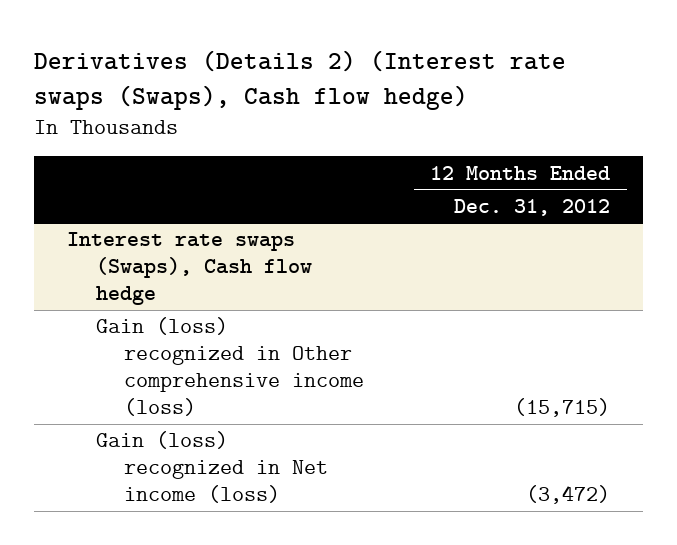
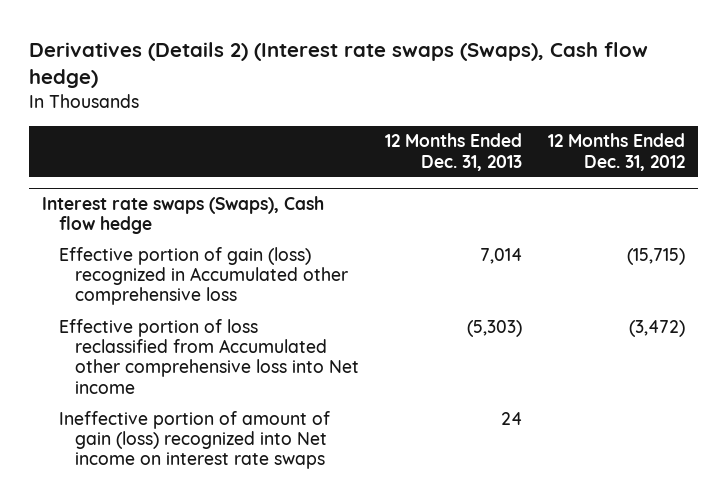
- | 12 Months Ended Dec. 31, 2012
+ | 12 Months Ended Dec. 31, 2013 | 12 Months Ended Dec. 31, 2012
@ Interest rate swaps (Swaps), Cash flow hedge
- Gain (loss) recognized in Other comprehensive income (loss) | (15,715)
- Gain (loss) recognized in Net income (loss) | (3,472)
+ Effective portion of gain (loss) recognized in Accumulated other comprehensive loss | 7,014 | (15,715)
+ Effective portion of loss reclassified from Accumulated other comprehensive loss into Net income | (5,303) | (3,472)
+ Ineffective portion of amount of gain (loss) recognized into Net income on interest rate swaps | 24 |

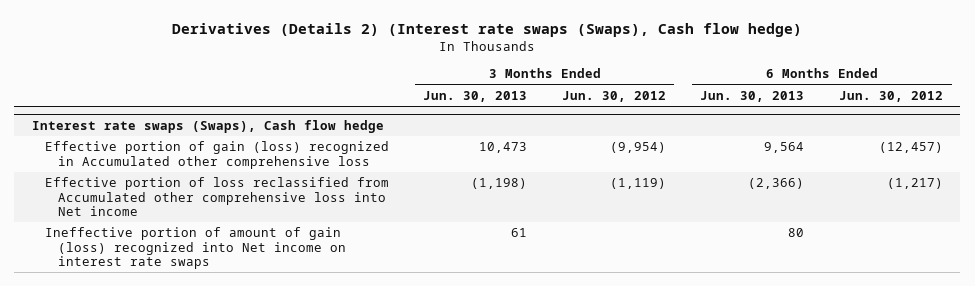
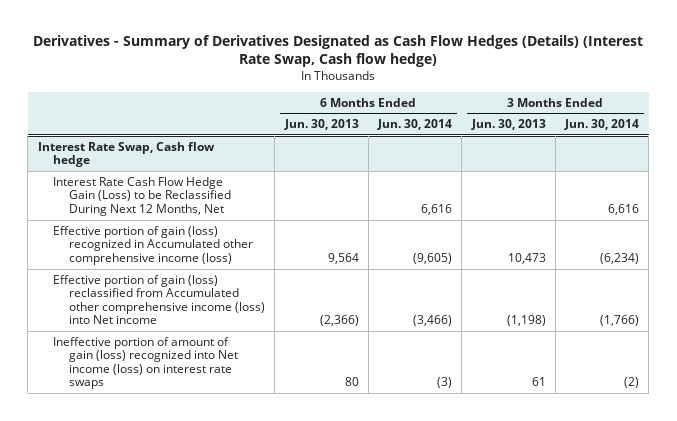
- Derivatives (Details 2) (Interest rate swaps (Swaps), Cash flow hedge)
+ Derivatives - Summary of Derivatives Designated as Cash Flow Hedges (Details) (Interest Rate Swap, Cash flow hedge)
- | 3 Months Ended Jun. 30, 2013 | 3 Months Ended Jun. 30, 2012 | 6 Months Ended Jun. 30, 2013 | 6 Months Ended Jun. 30, 2012
+ | 6 Months Ended Jun. 30, 2013 | 6 Months Ended Jun. 30, 2014 | 3 Months Ended Jun. 30, 2013 | 3 Months Ended Jun. 30, 2014
- Interest rate swaps (Swaps), Cash flow hedge
- Effective portion of gain (loss) recognized in Accumulated other comprehensive loss | 10,473 | (9,954) | 9,564 | (12,457)
- Effective portion of loss reclassified from Accumulated other comprehensive loss into Net income | (1,198) | (1,119) | (2,366) | (1,217)
- Ineffective portion of amount of gain (loss) recognized into Net income on interest rate swaps | 61 | | 80 |
+ Interest Rate Swap, Cash flow hedge
+ Interest Rate Cash Flow Hedge Gain (Loss) to be Reclassified During Next 12 Months, Net | | 6,616 | | 6,616
+ Effective portion of gain (loss) recognized in Accumulated other comprehensive income (loss) | 9,564 | (9,605) | 10,473 | (6,234)
+ Effective portion of gain (loss) reclassified from Accumulated other comprehensive income (loss) into Net income | (2,366) | (3,466) | (1,198) | (1,766)
+ Ineffective portion of amount of gain (loss) recognized into Net income (loss) on interest rate swaps | 80 | (3) | 61 | (2)

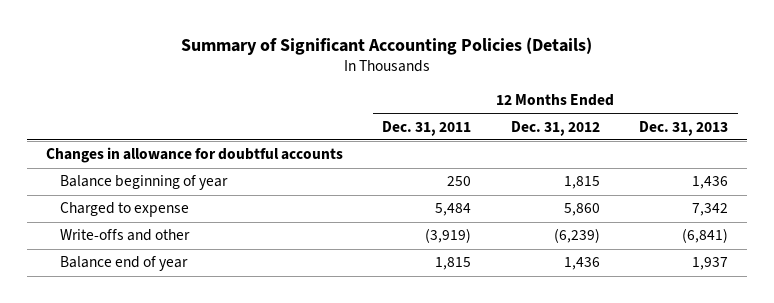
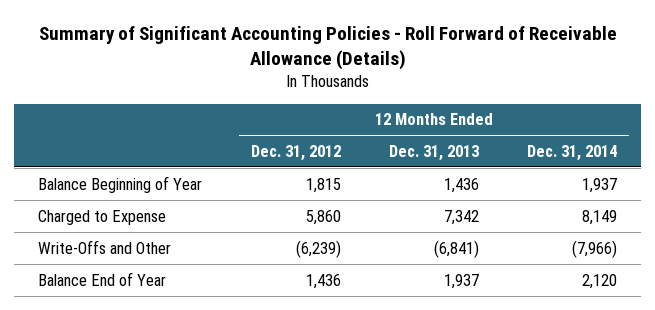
- Summary of Significant Accounting Policies (Details)
+ Summary of Significant Accounting Policies - Roll Forward of Receivable Allowance (Details)
- | 12 Months Ended Dec. 31, 2011 | 12 Months Ended Dec. 31, 2012 | 12 Months Ended Dec. 31, 2013
+ | 12 Months Ended Dec. 31, 2012 | 12 Months Ended Dec. 31, 2013 | 12 Months Ended Dec. 31, 2014
- Changes in allowance for doubtful accounts
- Balance beginning of year | 250 | 1,815 | 1,436
- Charged to expense | 5,484 | 5,860 | 7,342
- Write-offs and other | (3,919) | (6,239) | (6,841)
- Balance end of year | 1,815 | 1,436 | 1,937
+ Balance Beginning of Year | 1,815 | 1,436 | 1,937
+ Charged to Expense | 5,860 | 7,342 | 8,149
+ Write-Offs and Other | (6,239) | (6,841) | (7,966)
+ Balance End of Year | 1,436 | 1,937 | 2,120

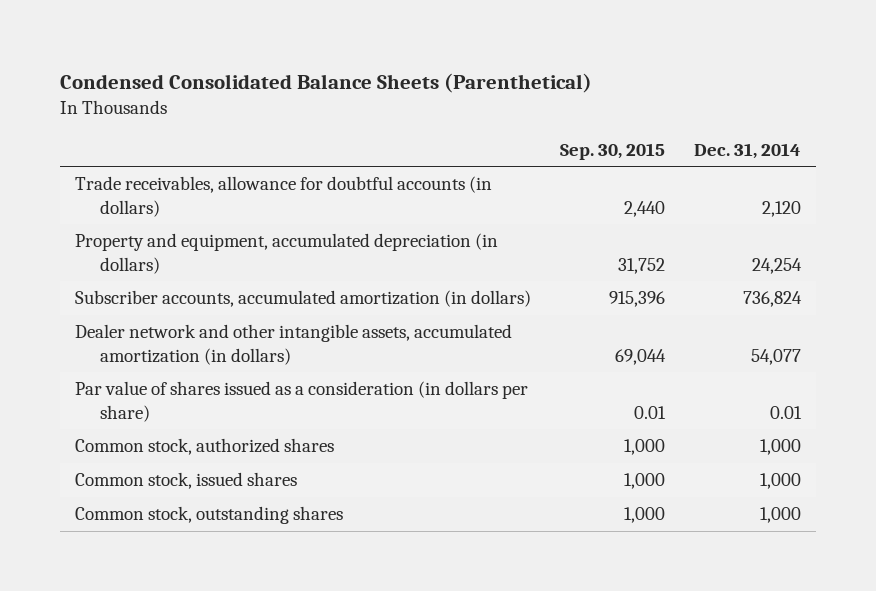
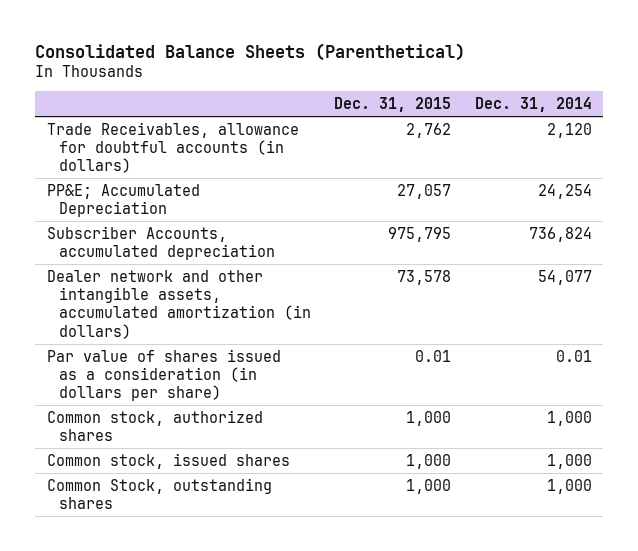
- Condensed Consolidated Balance Sheets (Parenthetical)
+ Consolidated Balance Sheets (Parenthetical)
- | Sep. 30, 2015 | Dec. 31, 2014
+ | Dec. 31, 2015 | Dec. 31, 2014
- Trade receivables, allowance for doubtful accounts (in dollars) | 2,440 | 2,120
- Property and equipment, accumulated depreciation (in dollars) | 31,752 | 24,254
- Subscriber accounts, accumulated amortization (in dollars) | 915,396 | 736,824
+ Trade Receivables, allowance for doubtful accounts (in dollars) | 2,762 | 2,120
+ PP&E; Accumulated Depreciation | 27,057 | 24,254
+ Subscriber Accounts, accumulated depreciation | 975,795 | 736,824
- Common stock, outstanding shares | 1,000 | 1,000
+ Common Stock, outstanding shares | 1,000 | 1,000

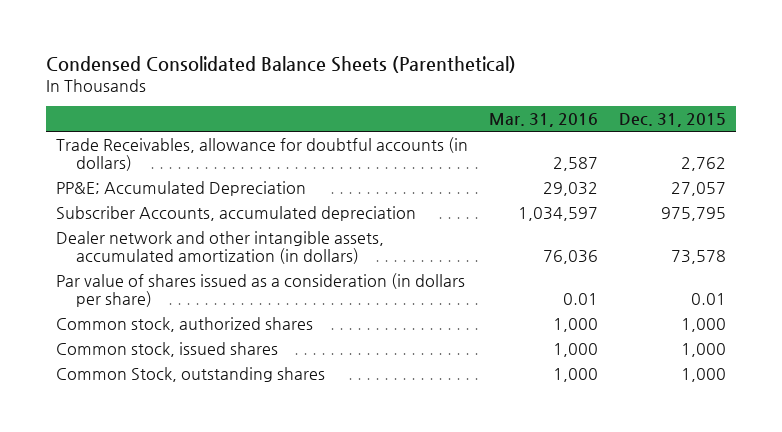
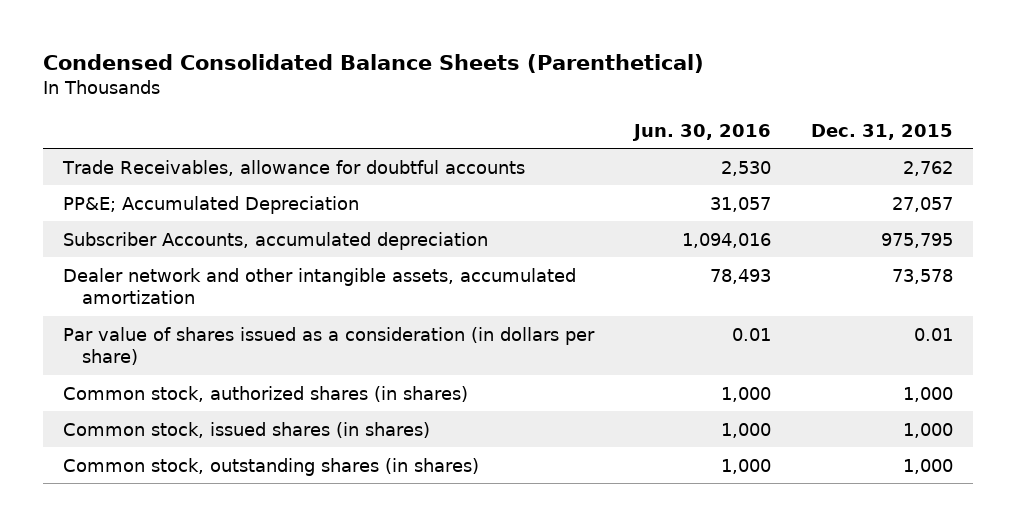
- | Mar. 31, 2016 | Dec. 31, 2015
+ | Jun. 30, 2016 | Dec. 31, 2015
- Trade Receivables, allowance for doubtful accounts (in dollars) | 2,587 | 2,762
+ Trade Receivables, allowance for doubtful accounts | 2,530 | 2,762
- Dealer network and other intangible assets, accumulated amortization (in dollars) | 76,036 | 73,578
+ Dealer network and other intangible assets, accumulated amortization | 78,493 | 73,578
- Common stock, authorized shares | 1,000 | 1,000
- Common stock, issued shares | 1,000 | 1,000
- Common Stock, outstanding shares | 1,000 | 1,000
+ Common stock, authorized shares (in shares) | 1,000 | 1,000
+ Common stock, issued shares (in shares) | 1,000 | 1,000
+ Common stock, outstanding shares (in shares) | 1,000 | 1,000

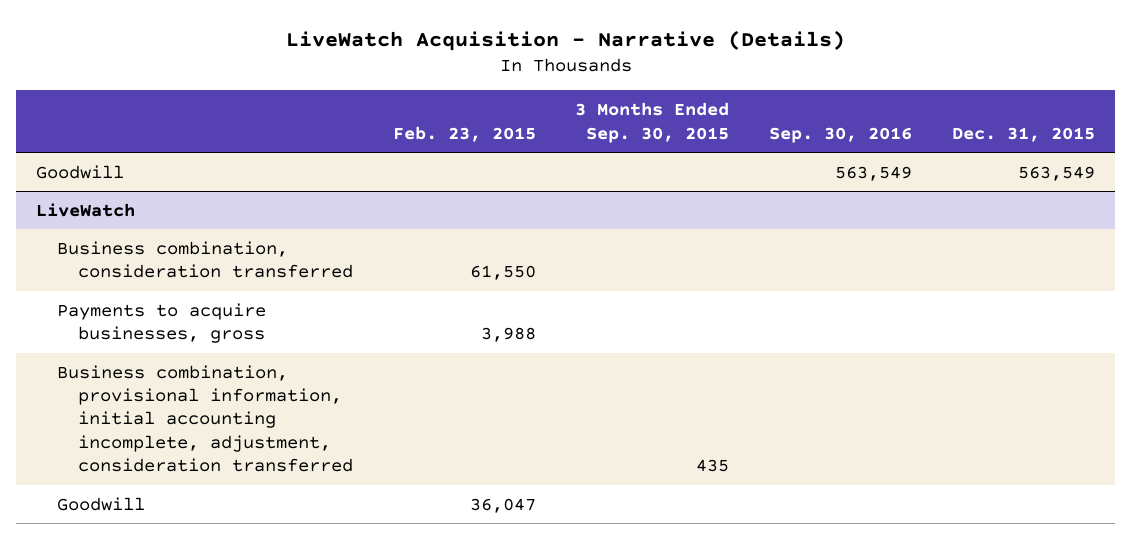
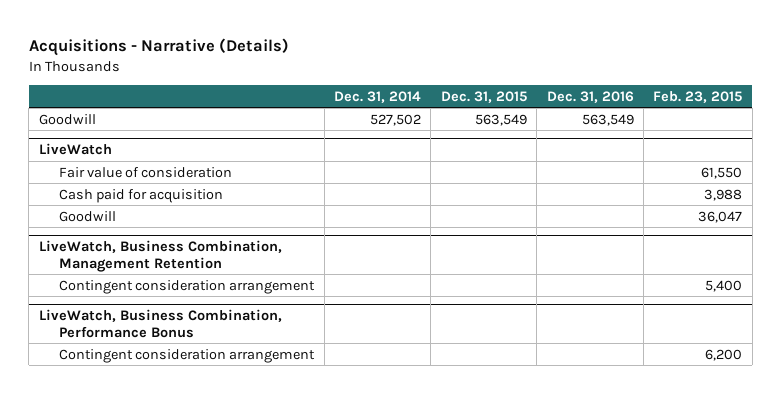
- LiveWatch Acquisition - Narrative (Details)
+ Acquisitions - Narrative (Details)
- | Feb. 23, 2015 | 3 Months Ended Sep. 30, 2015 | Sep. 30, 2016 | Dec. 31, 2015
+ | Dec. 31, 2014 | Dec. 31, 2015 | Dec. 31, 2016 | Feb. 23, 2015
@ LiveWatch
- Business combination, consideration transferred | 61,550 | | |
- Payments to acquire businesses, gross | 3,988 | | |
- Business combination, provisional information, initial accounting incomplete, adjustment, consideration transferred | | 435 | |
+ Fair value of consideration | | | | 61,550
+ Cash paid for acquisition | | | | 3,988
+ LiveWatch, Business Combination, Management Retention
+ Contingent consideration arrangement | | | | 5,400
+ LiveWatch, Business Combination, Performance Bonus
+ Contingent consideration arrangement | | | | 6,200

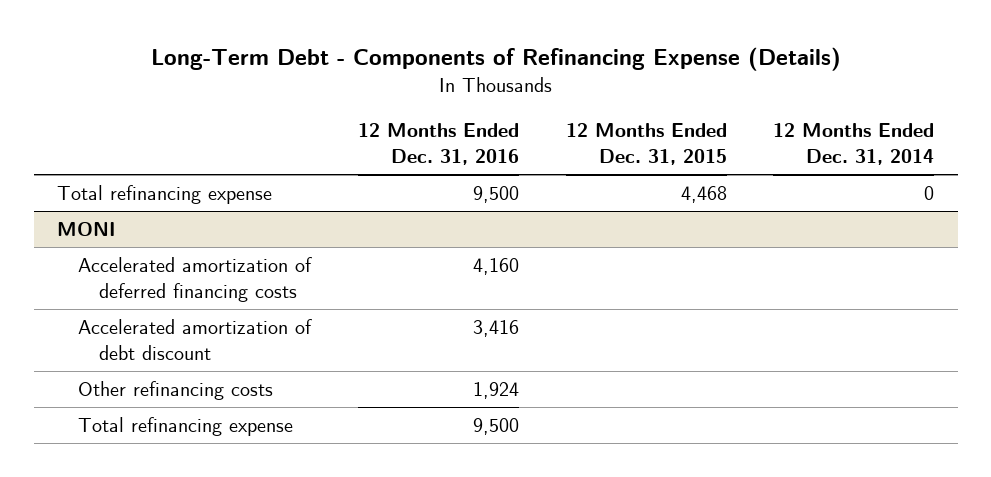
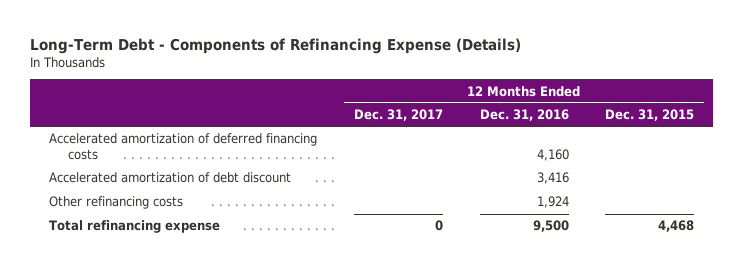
- | 12 Months Ended Dec. 31, 2016 | 12 Months Ended Dec. 31, 2015 | 12 Months Ended Dec. 31, 2014
+ | 12 Months Ended Dec. 31, 2017 | 12 Months Ended Dec. 31, 2016 | 12 Months Ended Dec. 31, 2015
- MONI
- Total refinancing expense | 9,500 | |
moved down: Total refinancing expense | 0 | 9,500 | 4,468

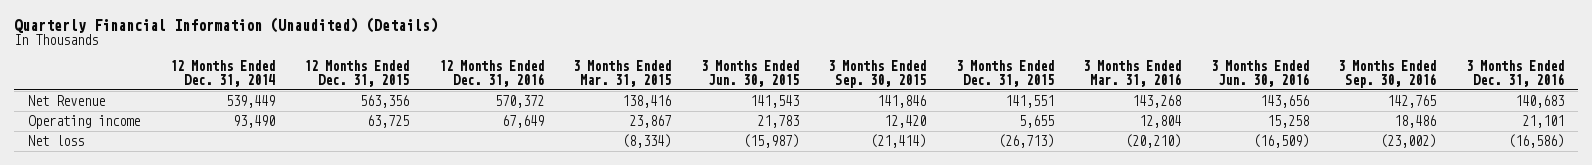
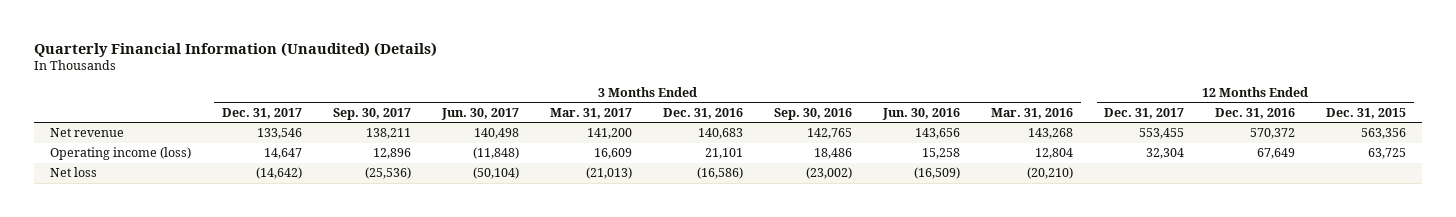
- | 12 Months Ended Dec. 31, 2014 | 12 Months Ended Dec. 31, 2015 | 12 Months Ended Dec. 31, 2016 | 3 Months Ended Mar. 31, 2015 | 3 Months Ended Jun. 30, 2015 | 3 Months Ended Sep. 30, 2015 | 3 Months Ended Dec. 31, 2015 | 3 Months Ended Mar. 31, 2016 | 3 Months Ended Jun. 30, 2016 | 3 Months Ended Sep. 30, 2016 | 3 Months Ended Dec. 31, 2016
+ | 3 Months Ended Dec. 31, 2017 | 3 Months Ended Sep. 30, 2017 | 3 Months Ended Jun. 30, 2017 | 3 Months Ended Mar. 31, 2017 | 3 Months Ended Dec. 31, 2016 | 3 Months Ended Sep. 30, 2016 | 3 Months Ended Jun. 30, 2016 | 3 Months Ended Mar. 31, 2016 | 12 Months Ended Dec. 31, 2017 | 12 Months Ended Dec. 31, 2016 | 12 Months Ended Dec. 31, 2015
- Net Revenue | 539,449 | 563,356 | 570,372 | 138,416 | 141,543 | 141,846 | 141,551 | 143,268 | 143,656 | 142,765 | 140,683
- Operating income | 93,490 | 63,725 | 67,649 | 23,867 | 21,783 | 12,420 | 5,655 | 12,804 | 15,258 | 18,486 | 21,101
+ Net revenue | 133,546 | 138,211 | 140,498 | 141,200 | 140,683 | 142,765 | 143,656 | 143,268 | 553,455 | 570,372 | 563,356
+ Operating income (loss) | 14,647 | 12,896 | (11,848) | 16,609 | 21,101 | 18,486 | 15,258 | 12,804 | 32,304 | 67,649 | 63,725

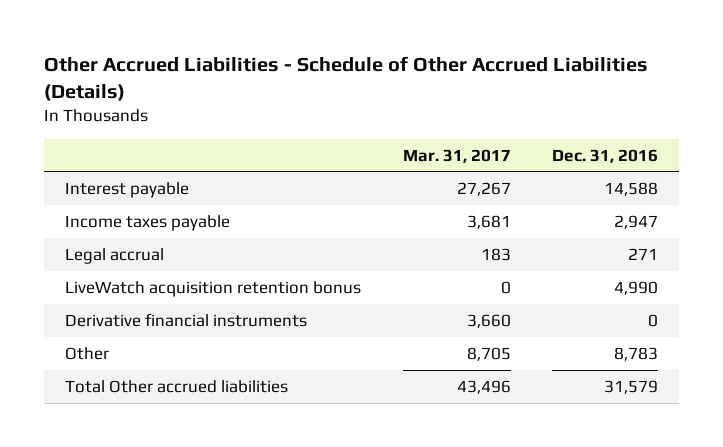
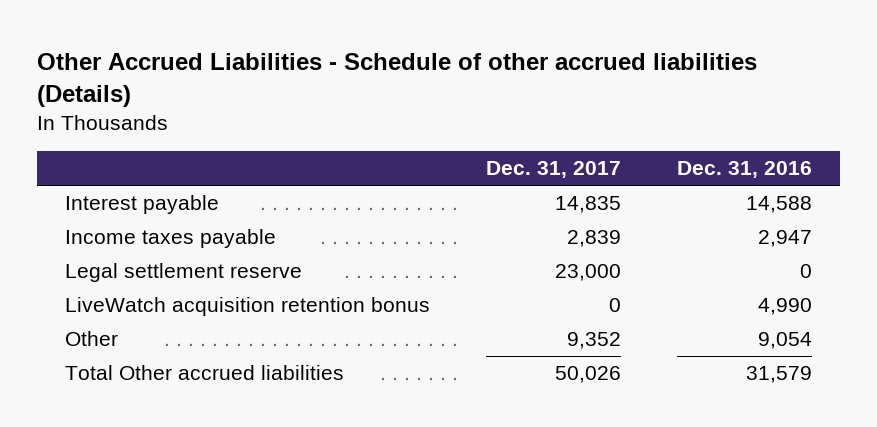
- Other Accrued Liabilities - Schedule of Other Accrued Liabilities (Details)
+ Other Accrued Liabilities - Schedule of other accrued liabilities (Details)
- | Mar. 31, 2017 | Dec. 31, 2016
+ | Dec. 31, 2017 | Dec. 31, 2016
- Legal accrual | 183 | 271
+ Legal settlement reserve | 23,000 | 0
- Derivative financial instruments | 3,660 | 0
- Other | 8,705 | 8,783
+ Other | 9,352 | 9,054

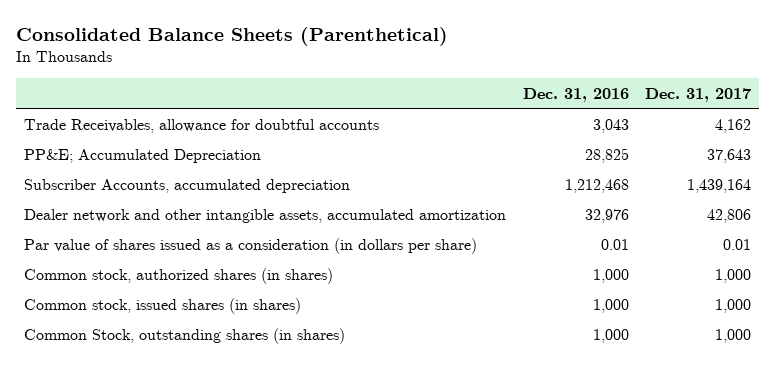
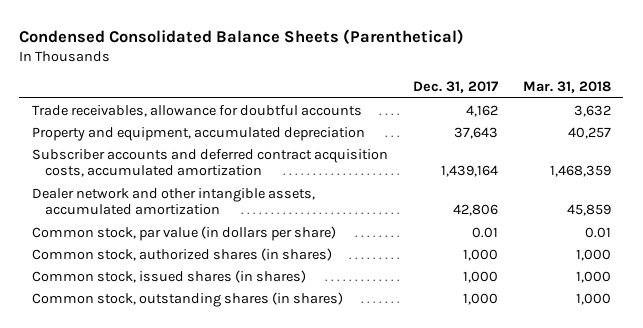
- Consolidated Balance Sheets (Parenthetical)
+ Condensed Consolidated Balance Sheets (Parenthetical)
- | Dec. 31, 2016 | Dec. 31, 2017
+ | Dec. 31, 2017 | Mar. 31, 2018
- Trade Receivables, allowance for doubtful accounts | 3,043 | 4,162
- PP&E; Accumulated Depreciation | 28,825 | 37,643
- Subscriber Accounts, accumulated depreciation | 1,212,468 | 1,439,164
+ Trade receivables, allowance for doubtful accounts | 4,162 | 3,632
+ Property and equipment, accumulated depreciation | 37,643 | 40,257
+ Subscriber accounts and deferred contract acquisition costs, accumulated amortization | 1,439,164 | 1,468,359
- Par value of shares issued as a consideration (in dollars per share) | 0.01 | 0.01
+ Common stock, par value (in dollars per share) | 0.01 | 0.01
- Common Stock, outstanding shares (in shares) | 1,000 | 1,000
+ Common stock, outstanding shares (in shares) | 1,000 | 1,000

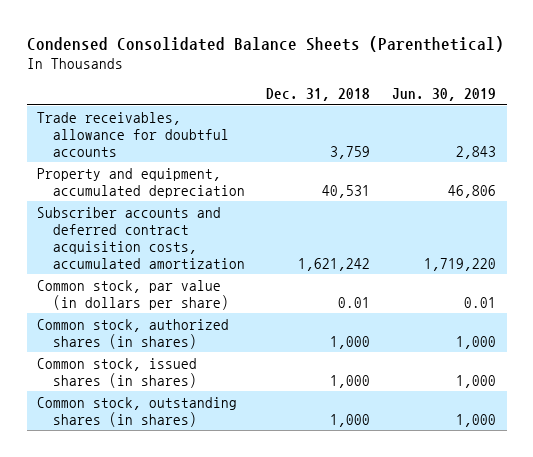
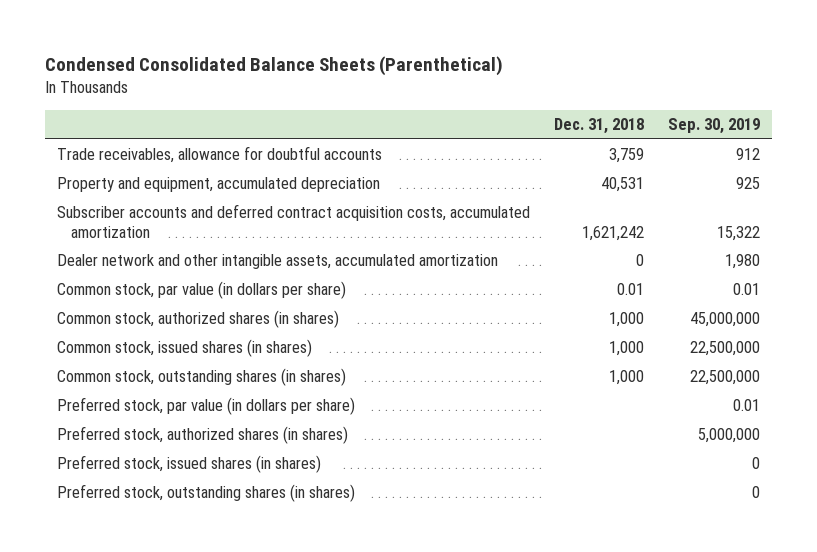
- | Dec. 31, 2018 | Jun. 30, 2019
+ | Dec. 31, 2018 | Sep. 30, 2019
+ Dealer network and other intangible assets, accumulated amortization | 0 | 1,980
+ Preferred stock, par value (in dollars per share) | | 0.01
+ Preferred stock, authorized shares (in shares) | | 5,000,000
+ Preferred stock, issued shares (in shares) | | 0
+ Preferred stock, outstanding shares (in shares) | | 0

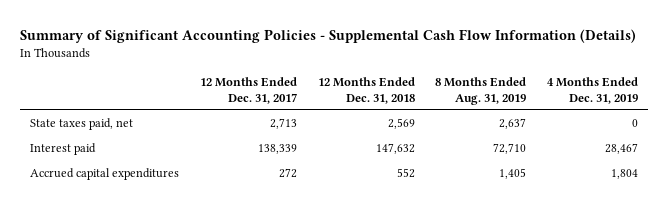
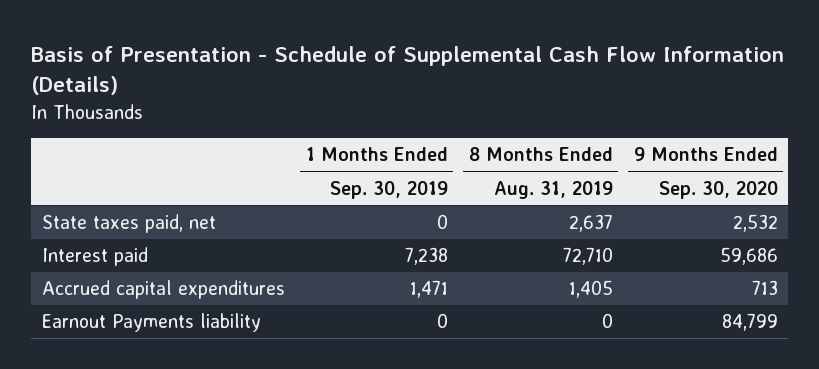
- Summary of Significant Accounting Policies - Supplemental Cash Flow Information (Details)
+ Basis of Presentation - Schedule of Supplemental Cash Flow Information (Details)
- | 12 Months Ended Dec. 31, 2017 | 12 Months Ended Dec. 31, 2018 | 8 Months Ended Aug. 31, 2019 | 4 Months Ended Dec. 31, 2019
+ | 1 Months Ended Sep. 30, 2019 | 8 Months Ended Aug. 31, 2019 | 9 Months Ended Sep. 30, 2020
+ Earnout Payments liability | 0 | 0 | 84,799

